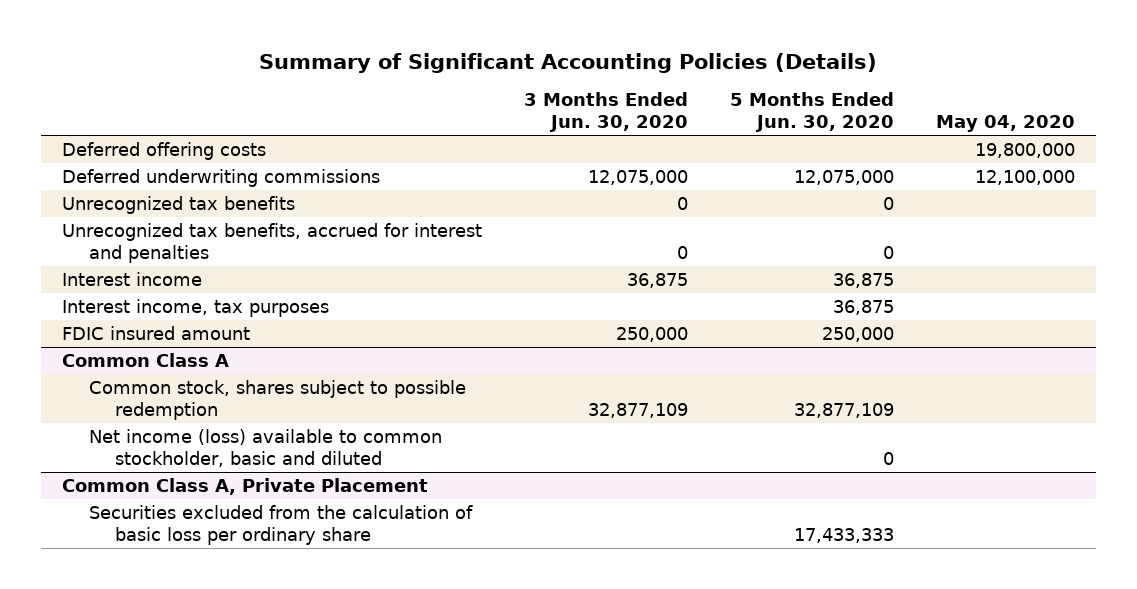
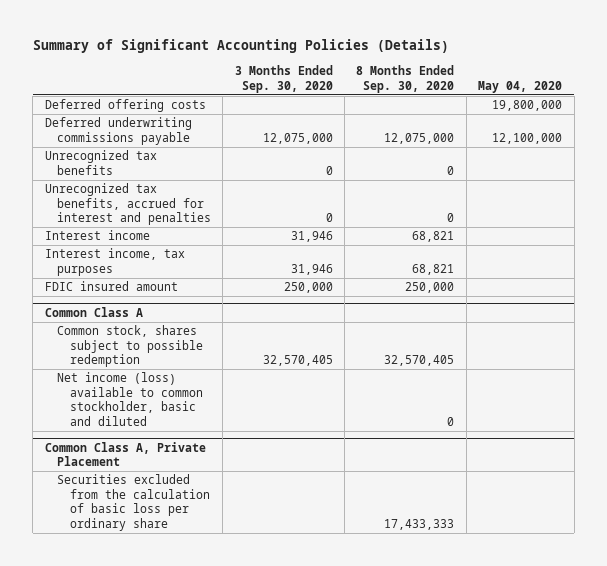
- | 3 Months Ended Jun. 30, 2020 | 5 Months Ended Jun. 30, 2020 | May 04, 2020
+ | 3 Months Ended Sep. 30, 2020 | 8 Months Ended Sep. 30, 2020 | May 04, 2020
- Deferred underwriting commissions | 12,075,000 | 12,075,000 | 12,100,000
+ Deferred underwriting commissions payable | 12,075,000 | 12,075,000 | 12,100,000

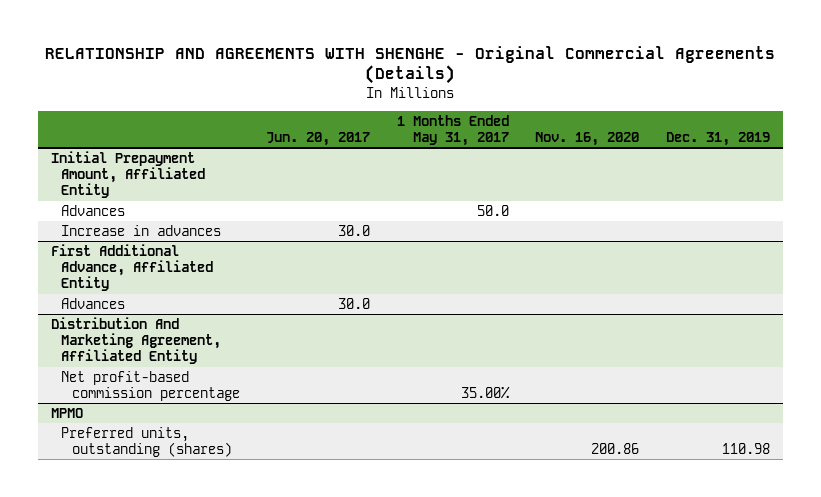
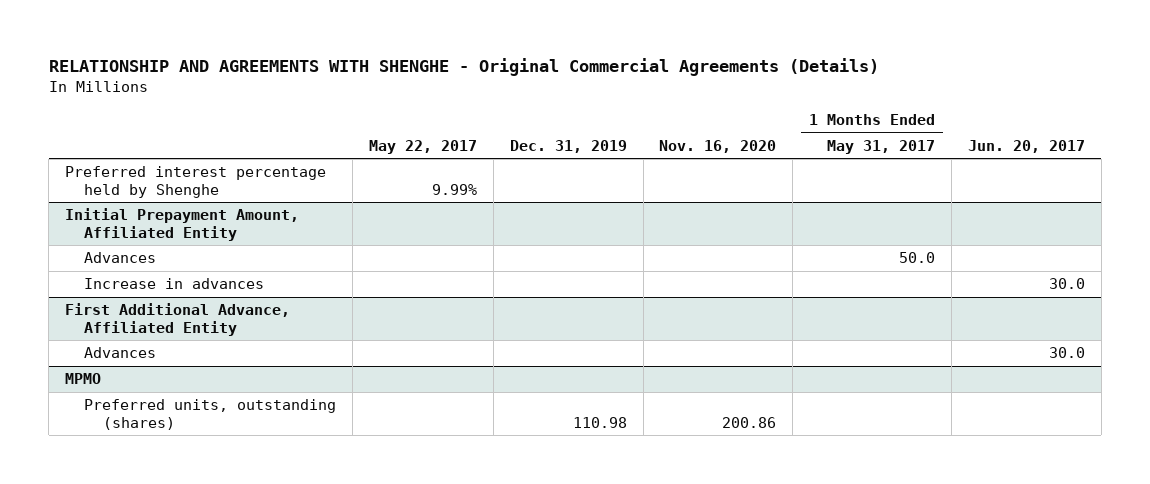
- | Jun. 20, 2017 | 1 Months Ended May 31, 2017 | Nov. 16, 2020 | Dec. 31, 2019
+ | May 22, 2017 | Dec. 31, 2019 | Nov. 16, 2020 | 1 Months Ended May 31, 2017 | Jun. 20, 2017
+ Preferred interest percentage held by Shenghe | 9.99% | | | |
- Distribution And Marketing Agreement, Affiliated Entity
- Net profit-based commission percentage | | 35.00% | |

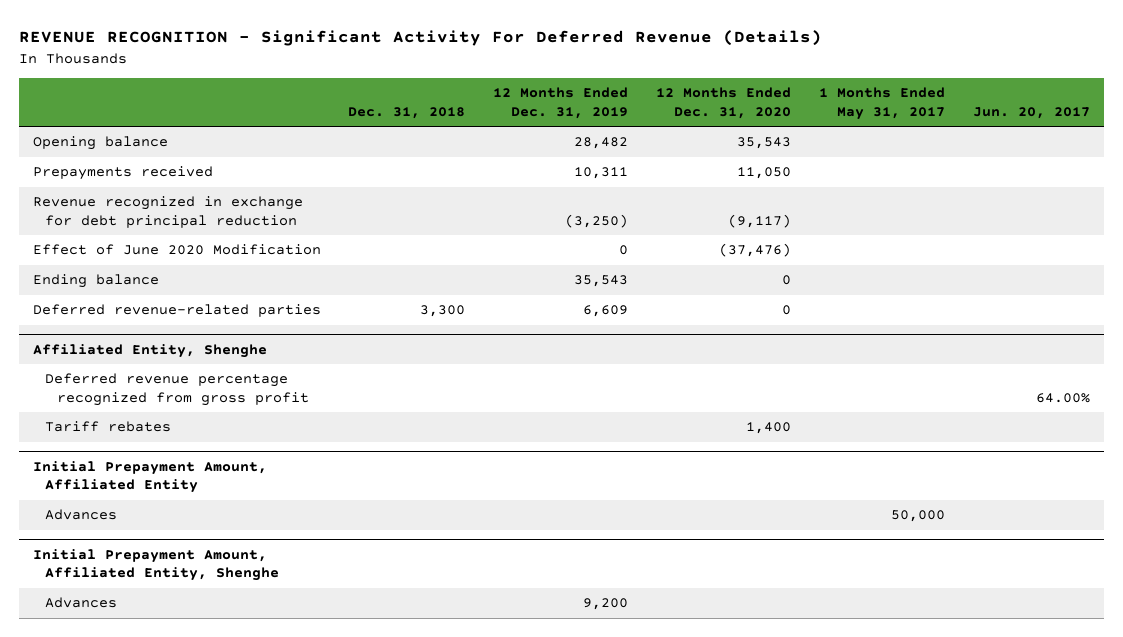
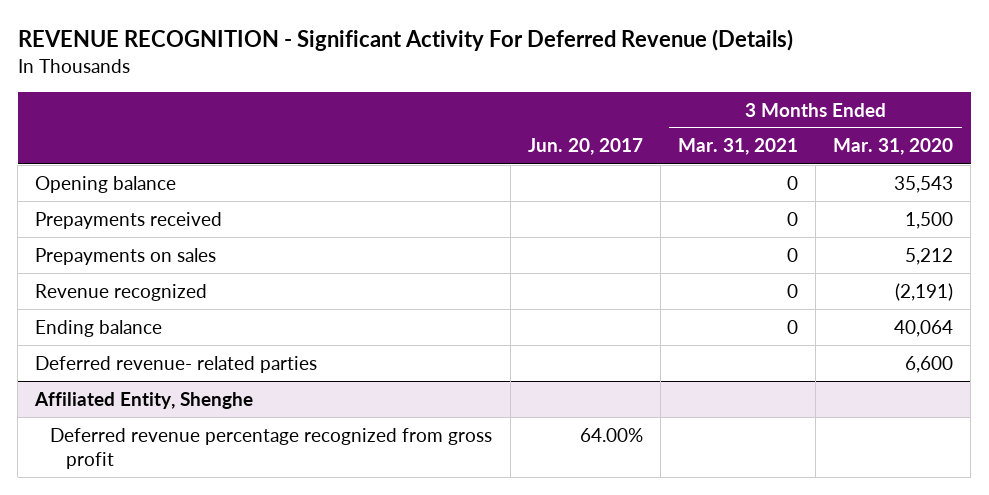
- | Dec. 31, 2018 | 12 Months Ended Dec. 31, 2019 | 12 Months Ended Dec. 31, 2020 | 1 Months Ended May 31, 2017 | Jun. 20, 2017
+ | Jun. 20, 2017 | 3 Months Ended Mar. 31, 2021 | 3 Months Ended Mar. 31, 2020
- Revenue recognized in exchange for debt principal reduction | | (3,250) | (9,117) | |
- Effect of June 2020 Modification | | 0 | (37,476) | |
+ Prepayments on sales | | 0 | 5,212
+ Revenue recognized | | 0 | (2,191)
- Deferred revenue-related parties | 3,300 | 6,609 | 0 | |
+ Deferred revenue- related parties | | | 6,600
@ Affiliated Entity, Shenghe
- Tariff rebates | | | 1,400 | |
- Initial Prepayment Amount, Affiliated Entity
- Advances | | | | 50,000 |
- Initial Prepayment Amount, Affiliated Entity, Shenghe
- Advances | | 9,200 | | |

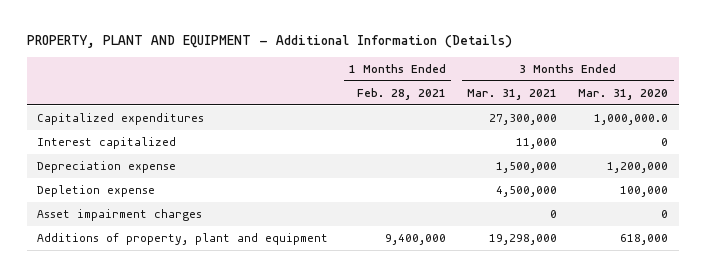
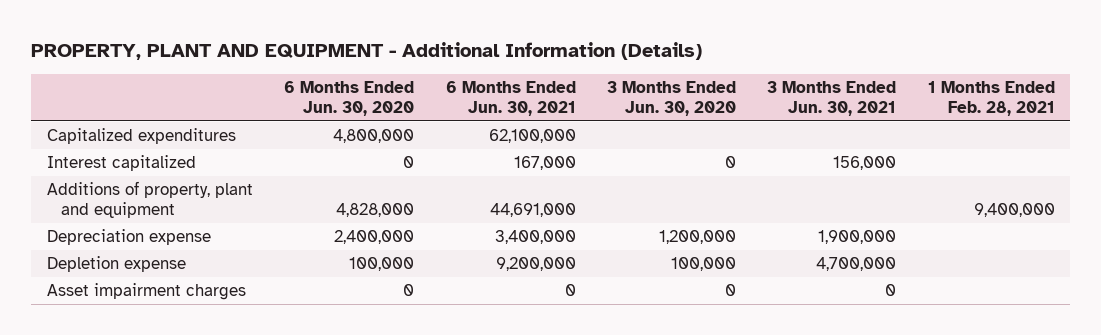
- | 1 Months Ended Feb. 28, 2021 | 3 Months Ended Mar. 31, 2021 | 3 Months Ended Mar. 31, 2020
+ | 6 Months Ended Jun. 30, 2020 | 6 Months Ended Jun. 30, 2021 | 3 Months Ended Jun. 30, 2020 | 3 Months Ended Jun. 30, 2021 | 1 Months Ended Feb. 28, 2021
moved up: Additions of property, plant and equipment | 4,828,000 | 44,691,000 | | | 9,400,000

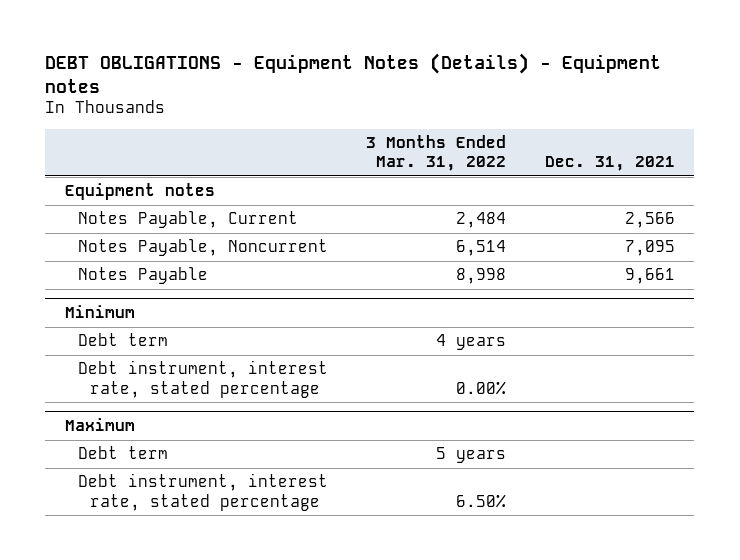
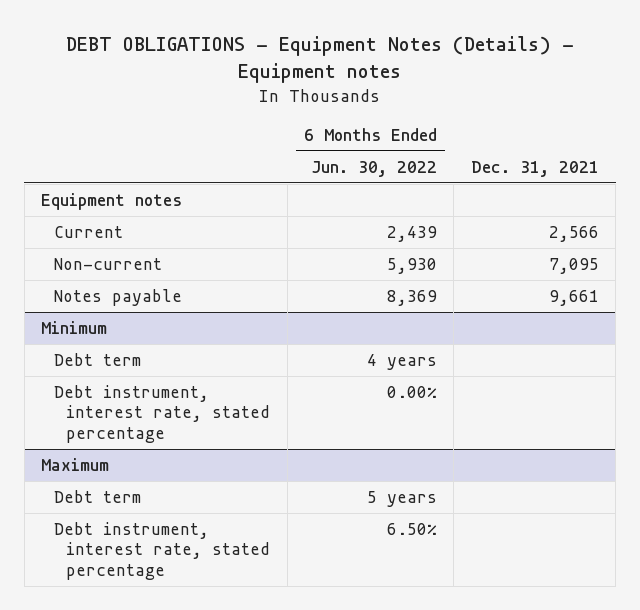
- | 3 Months Ended Mar. 31, 2022 | Dec. 31, 2021
+ | 6 Months Ended Jun. 30, 2022 | Dec. 31, 2021
- Notes Payable, Current | 2,484 | 2,566
- Notes Payable, Noncurrent | 6,514 | 7,095
- Notes Payable | 8,998 | 9,661
+ Current | 2,439 | 2,566
+ Non-current | 5,930 | 7,095
+ Notes payable | 8,369 | 9,661

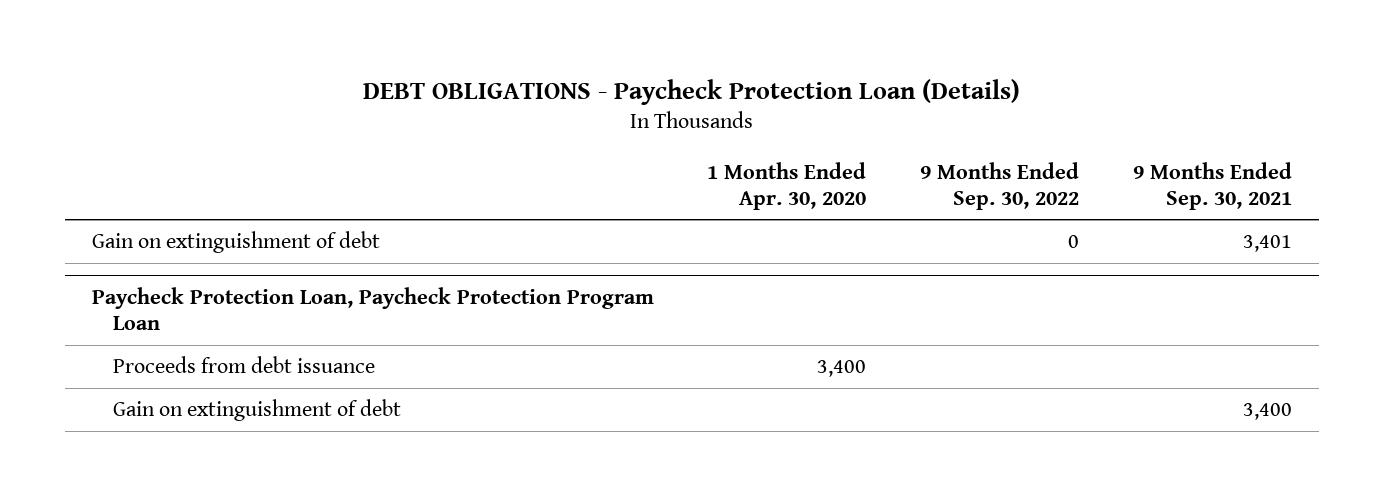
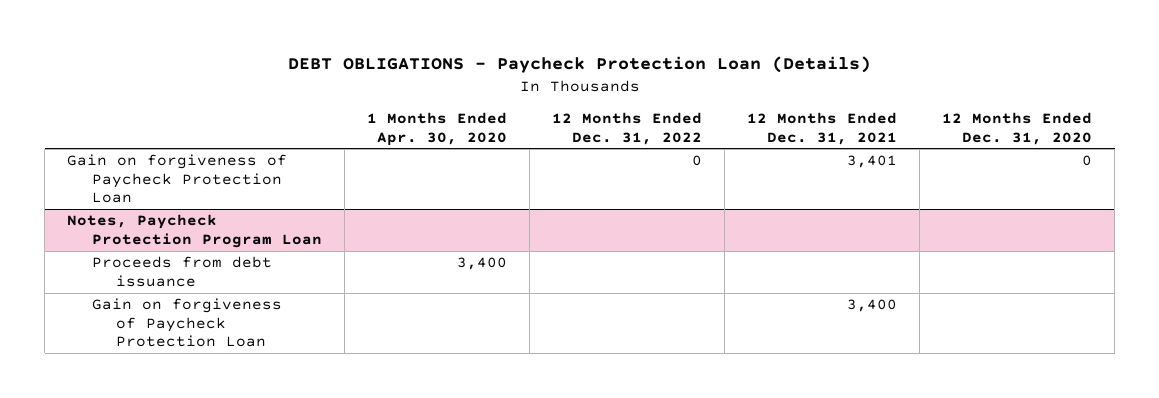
- | 1 Months Ended Apr. 30, 2020 | 9 Months Ended Sep. 30, 2022 | 9 Months Ended Sep. 30, 2021
+ | 1 Months Ended Apr. 30, 2020 | 12 Months Ended Dec. 31, 2022 | 12 Months Ended Dec. 31, 2021 | 12 Months Ended Dec. 31, 2020
- Gain on extinguishment of debt | | 0 | 3,401
- Paycheck Protection Loan, Paycheck Protection Program Loan
+ Gain on forgiveness of Paycheck Protection Loan | | 0 | 3,401 | 0
+ Notes, Paycheck Protection Program Loan
- Gain on extinguishment of debt | | | 3,400
+ Gain on forgiveness of Paycheck Protection Loan | | | 3,400 |

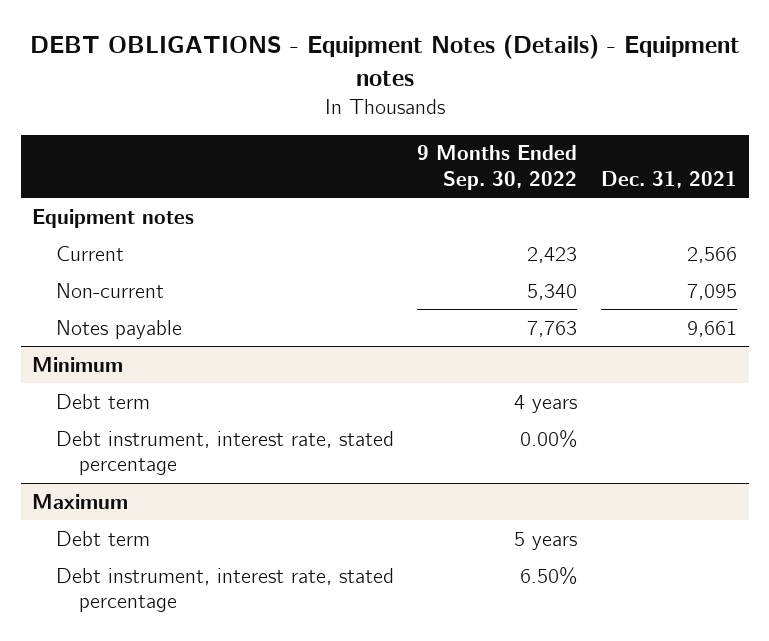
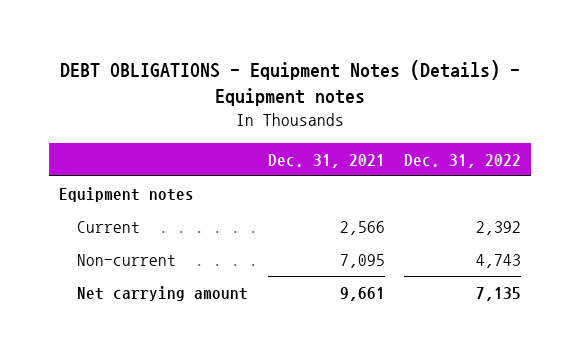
- | 9 Months Ended Sep. 30, 2022 | Dec. 31, 2021
+ | Dec. 31, 2021 | Dec. 31, 2022
- Notes payable | 7,763 | 9,661
- Minimum
- Debt term | 4 years |
- Debt instrument, interest rate, stated percentage | 0.00% |
- Maximum
- Debt term | 5 years |
- Debt instrument, interest rate, stated percentage | 6.50% |
+ Net carrying amount | 9,661 | 7,135

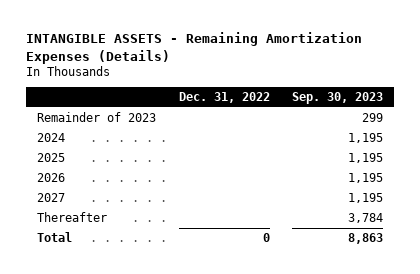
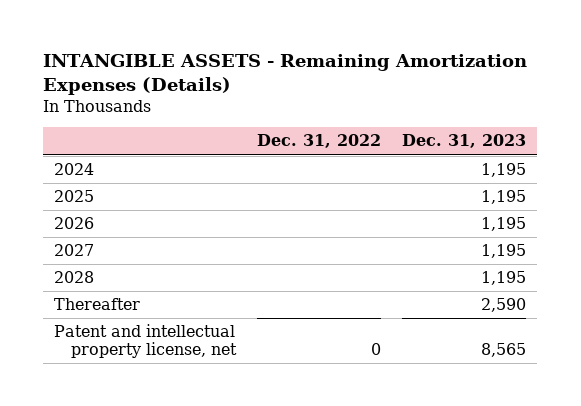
- | Dec. 31, 2022 | Sep. 30, 2023
+ | Dec. 31, 2022 | Dec. 31, 2023
- Remainder of 2023 | | 299
+ 2028 | | 1,195
- Total | 0 | 8,863
+ Patent and intellectual property license, net | 0 | 8,565

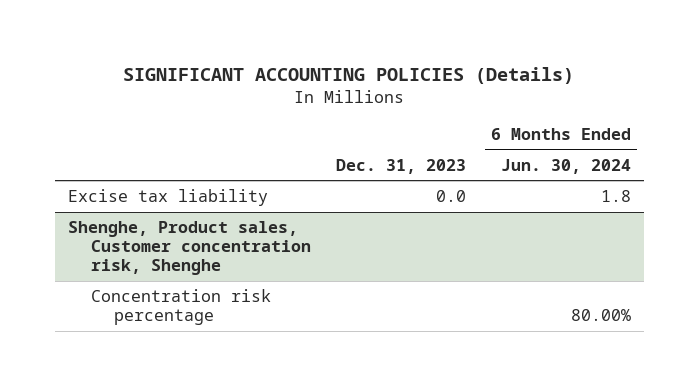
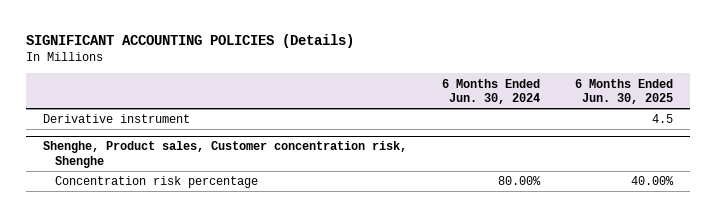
- | Dec. 31, 2023 | 6 Months Ended Jun. 30, 2024
+ | 6 Months Ended Jun. 30, 2024 | 6 Months Ended Jun. 30, 2025
- Excise tax liability | 0.0 | 1.8
+ Derivative instrument | | 4.5

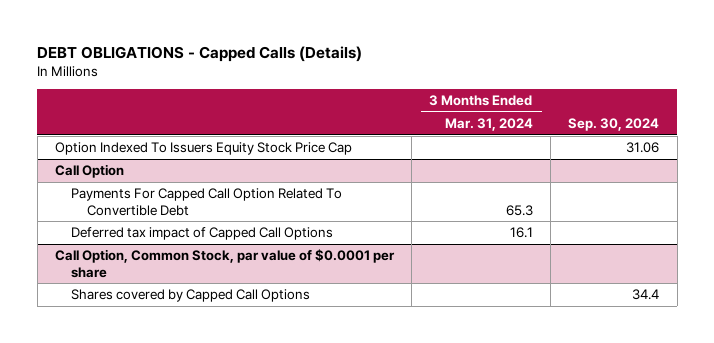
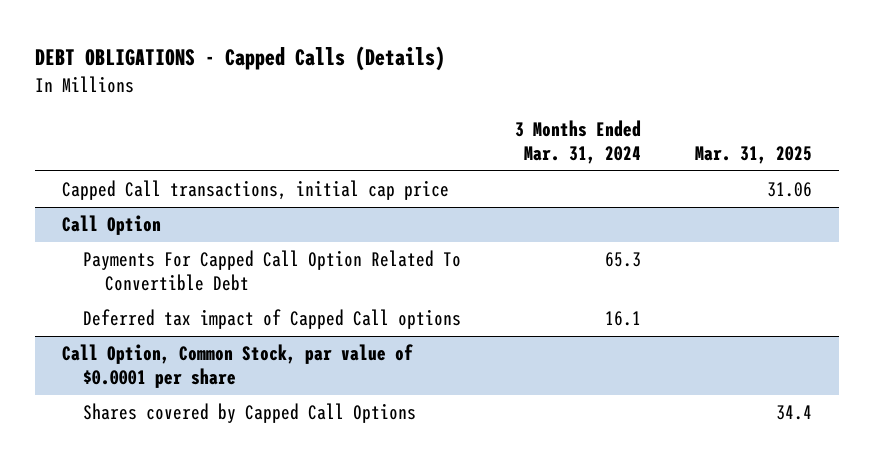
- | 3 Months Ended Mar. 31, 2024 | Sep. 30, 2024
+ | 3 Months Ended Mar. 31, 2024 | Mar. 31, 2025
- Option Indexed To Issuers Equity Stock Price Cap | | 31.06
+ Capped Call transactions, initial cap price | | 31.06
@ Call Option
- Deferred tax impact of Capped Call Options | 16.1 |
+ Deferred tax impact of Capped Call options | 16.1 |

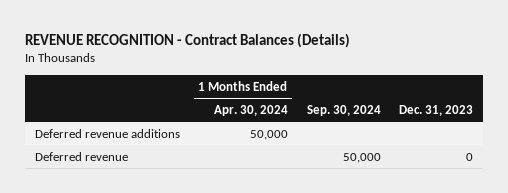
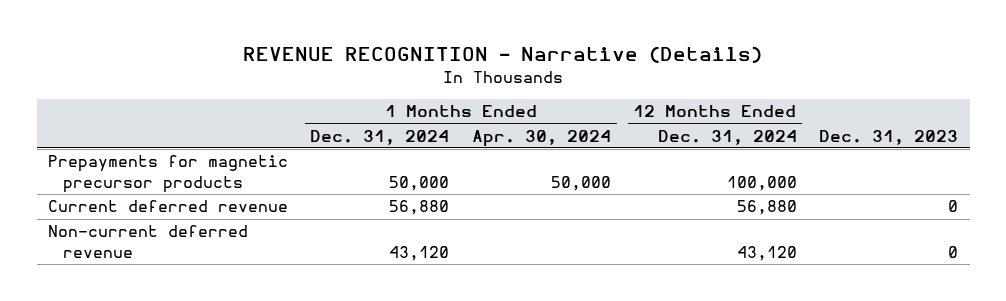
- REVENUE RECOGNITION - Contract Balances (Details)
+ REVENUE RECOGNITION - Narrative (Details)
- | 1 Months Ended Apr. 30, 2024 | Sep. 30, 2024 | Dec. 31, 2023
+ | 1 Months Ended Dec. 31, 2024 | 1 Months Ended Apr. 30, 2024 | 12 Months Ended Dec. 31, 2024 | Dec. 31, 2023
- Deferred revenue additions | 50,000 | |
- Deferred revenue | | 50,000 | 0
+ Prepayments for magnetic precursor products | 50,000 | 50,000 | 100,000 |
+ Current deferred revenue | 56,880 | | 56,880 | 0
+ Non-current deferred revenue | 43,120 | | 43,120 | 0

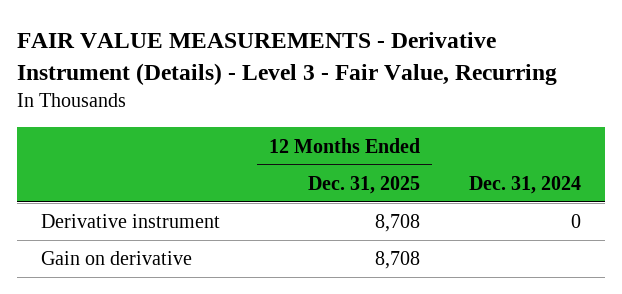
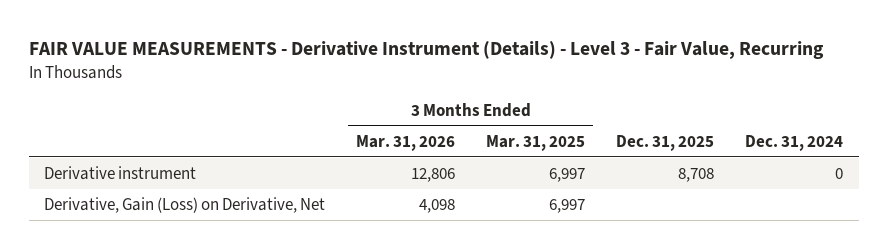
- | 12 Months Ended Dec. 31, 2025 | Dec. 31, 2024
+ | 3 Months Ended Mar. 31, 2026 | 3 Months Ended Mar. 31, 2025 | Dec. 31, 2025 | Dec. 31, 2024
- Gain on derivative | 8,708 |
+ Derivative, Gain (Loss) on Derivative, Net | 4,098 | 6,997 | |

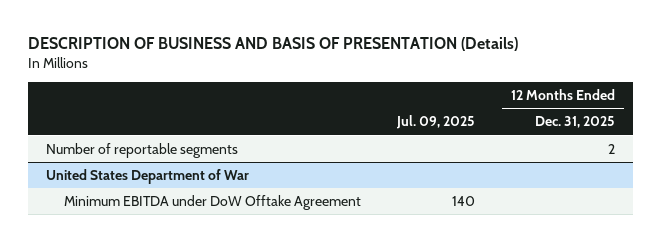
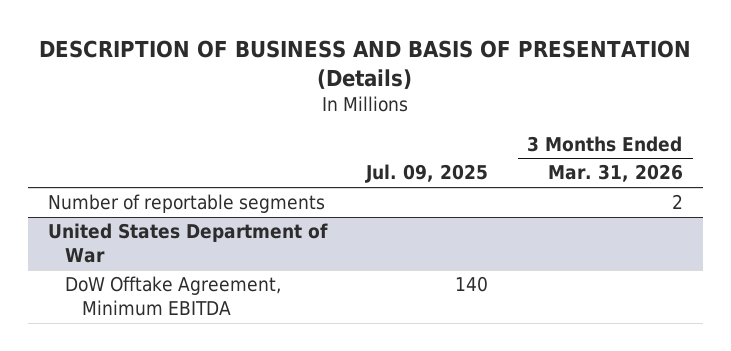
- | Jul. 09, 2025 | 12 Months Ended Dec. 31, 2025
+ | Jul. 09, 2025 | 3 Months Ended Mar. 31, 2026
@ United States Department of War
- Minimum EBITDA under DoW Offtake Agreement | 140 |
+ DoW Offtake Agreement, Minimum EBITDA | 140 |

